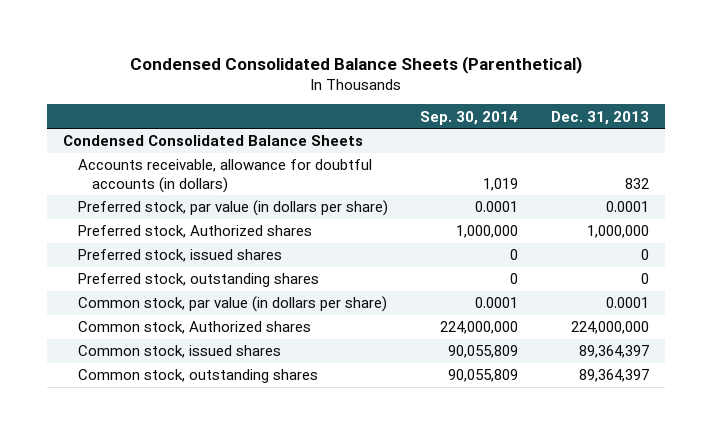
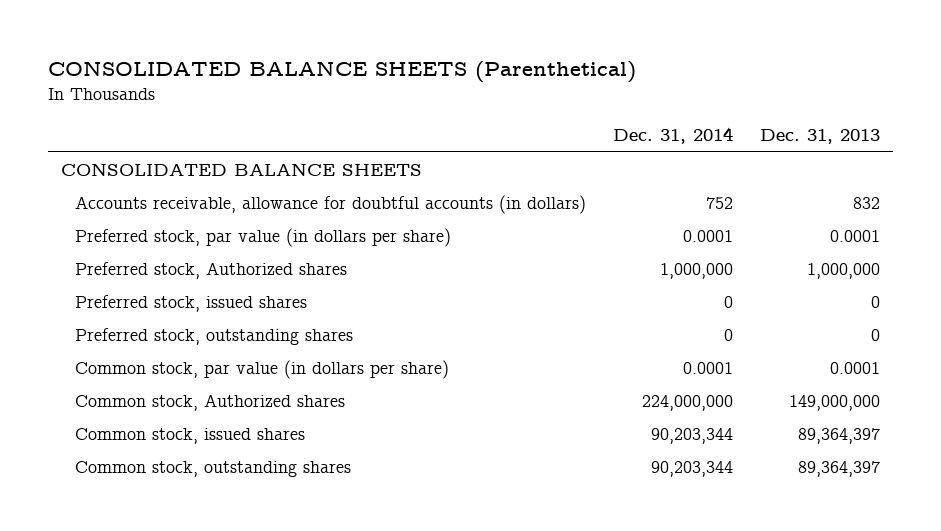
- Condensed Consolidated Balance Sheets (Parenthetical)
+ CONSOLIDATED BALANCE SHEETS (Parenthetical)
- | Sep. 30, 2014 | Dec. 31, 2013
+ | Dec. 31, 2014 | Dec. 31, 2013
- Condensed Consolidated Balance Sheets
+ CONSOLIDATED BALANCE SHEETS
- Common stock, Authorized shares | 224,000,000 | 224,000,000
+ Common stock, Authorized shares | 224,000,000 | 149,000,000

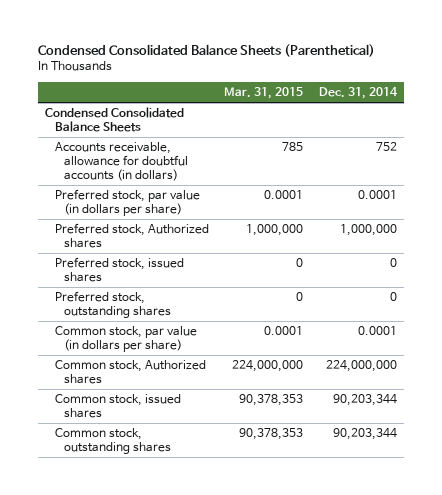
- CONSOLIDATED BALANCE SHEETS (Parenthetical)
+ Condensed Consolidated Balance Sheets (Parenthetical)
- | Dec. 31, 2014 | Dec. 31, 2013
+ | Mar. 31, 2015 | Dec. 31, 2014
- CONSOLIDATED BALANCE SHEETS
+ Condensed Consolidated Balance Sheets

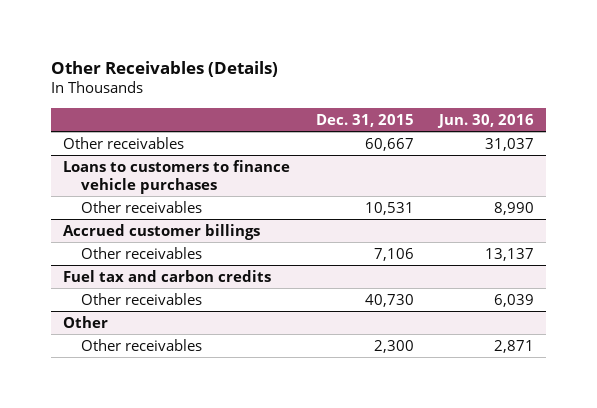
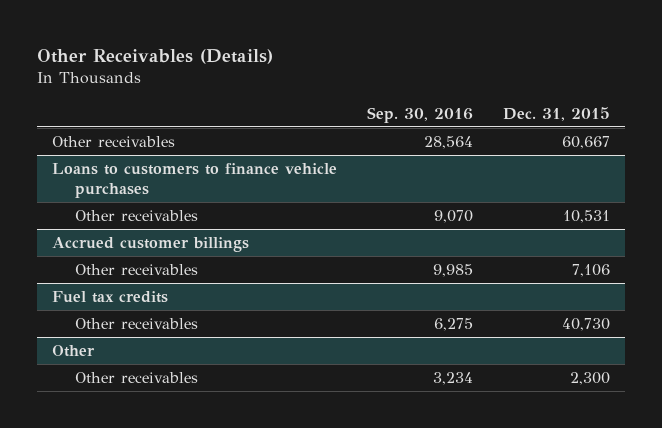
- | Dec. 31, 2015 | Jun. 30, 2016
+ | Sep. 30, 2016 | Dec. 31, 2015
- Fuel tax and carbon credits
+ Fuel tax credits

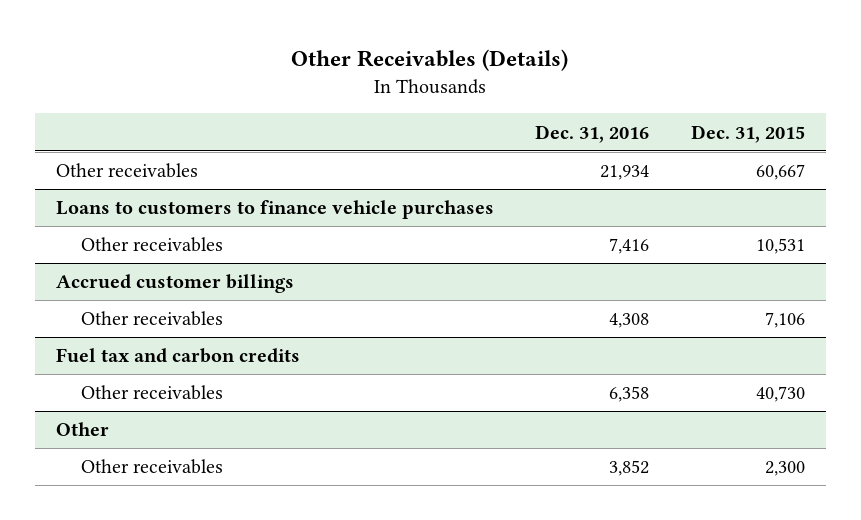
- | Sep. 30, 2016 | Dec. 31, 2015
+ | Dec. 31, 2016 | Dec. 31, 2015
- Fuel tax credits
+ Fuel tax and carbon credits

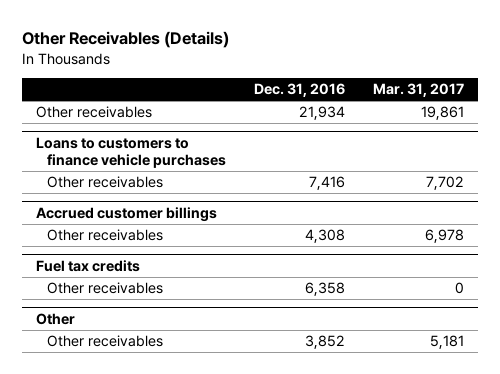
- | Dec. 31, 2016 | Dec. 31, 2015
+ | Dec. 31, 2016 | Mar. 31, 2017
- Fuel tax and carbon credits
+ Fuel tax credits

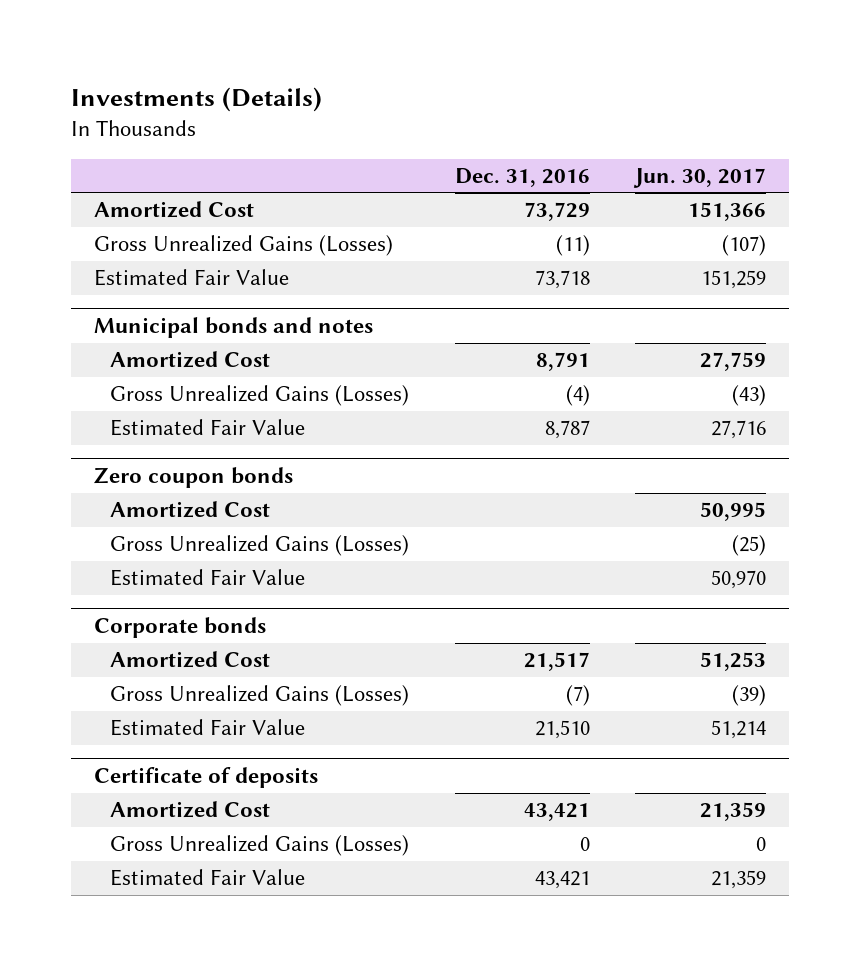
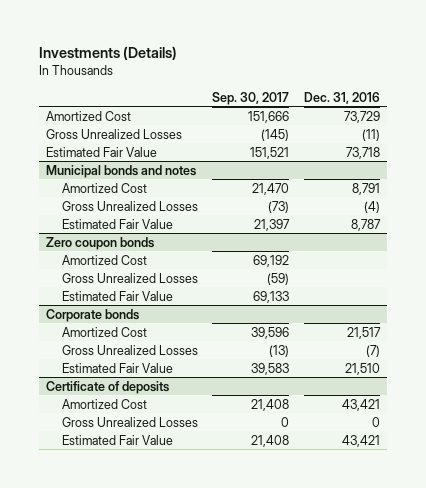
- | Dec. 31, 2016 | Jun. 30, 2017
+ | Sep. 30, 2017 | Dec. 31, 2016
- Gross Unrealized Gains (Losses) | (11) | (107)
+ Gross Unrealized Losses | (145) | (11)
@ Municipal bonds and notes
- Gross Unrealized Gains (Losses) | (4) | (43)
+ Gross Unrealized Losses | (73) | (4)
@ Zero coupon bonds
- Gross Unrealized Gains (Losses) | | (25)
+ Gross Unrealized Losses | (59) |
@ Corporate bonds
- Gross Unrealized Gains (Losses) | (7) | (39)
+ Gross Unrealized Losses | (13) | (7)
@ Certificate of deposits
- Gross Unrealized Gains (Losses) | 0 | 0
+ Gross Unrealized Losses | 0 | 0

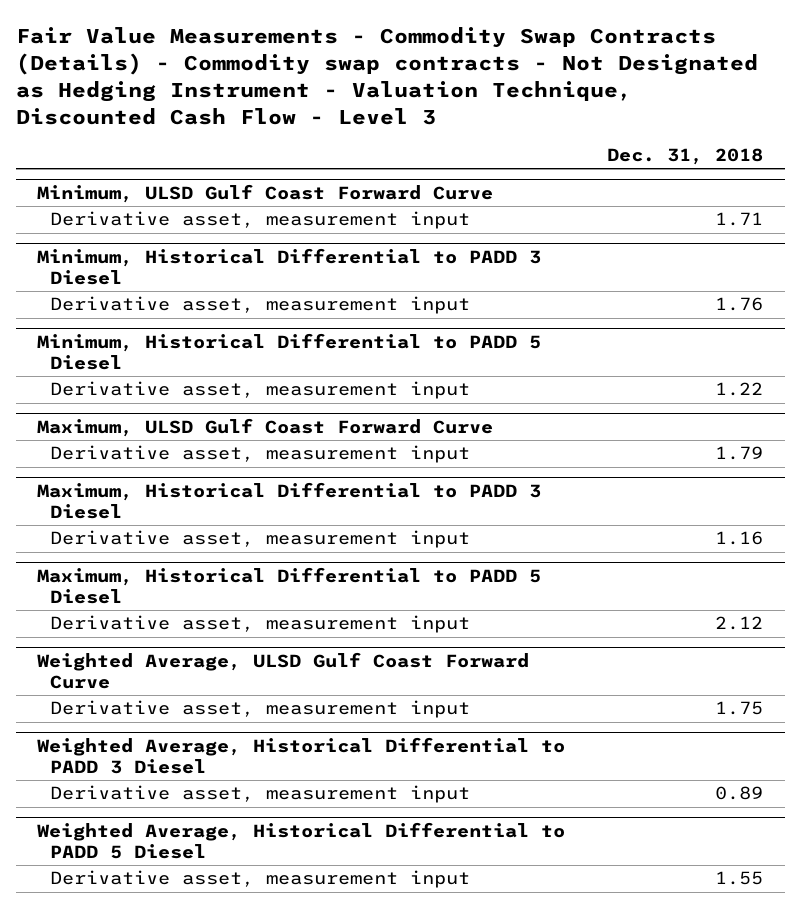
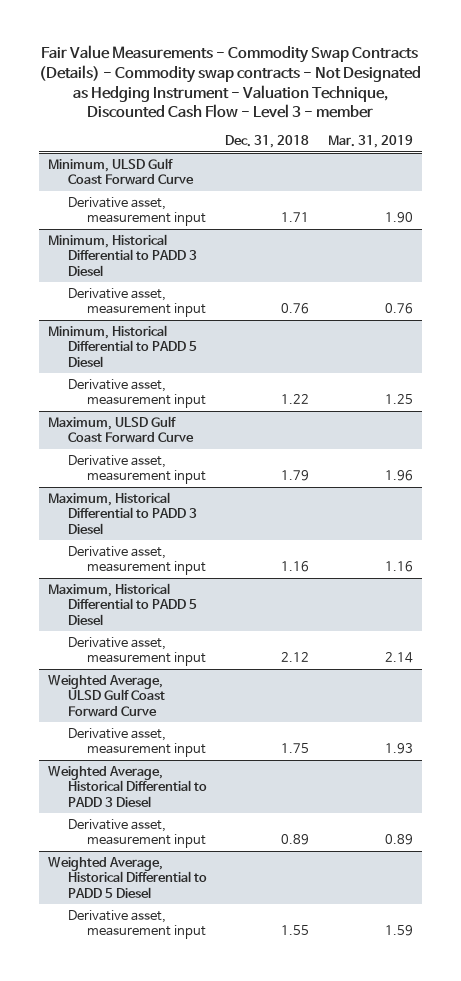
- Fair Value Measurements - Commodity Swap Contracts (Details) - Commodity swap contracts - Not Designated as Hedging Instrument - Valuation Technique, Discounted Cash Flow - Level 3
+ Fair Value Measurements - Commodity Swap Contracts (Details) - Commodity swap contracts - Not Designated as Hedging Instrument - Valuation Technique, Discounted Cash Flow - Level 3 - member
- | Dec. 31, 2018
+ | Dec. 31, 2018 | Mar. 31, 2019
@ Minimum, Historical Differential to PADD 3 Diesel
- Derivative asset, measurement input | 1.76
+ Derivative asset, measurement input | 0.76 | 0.76

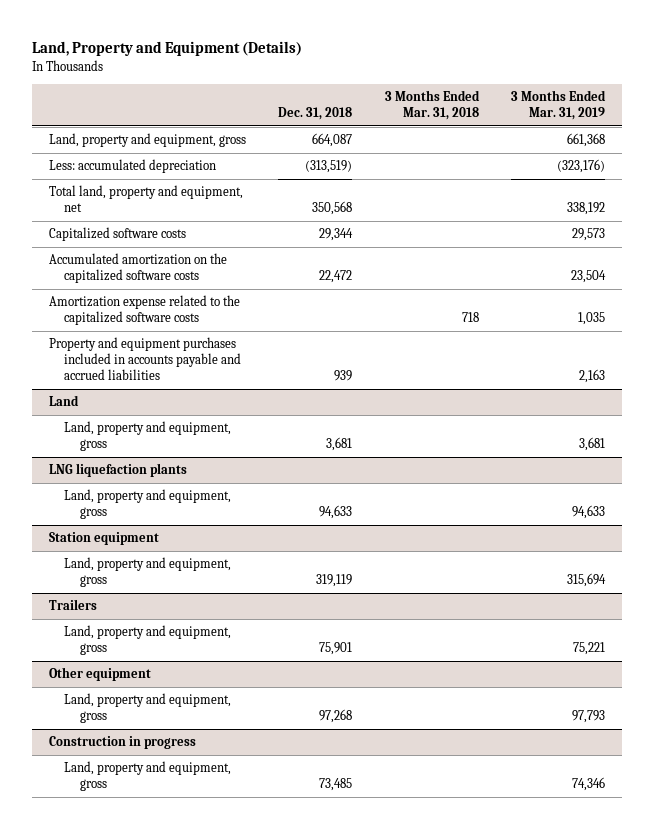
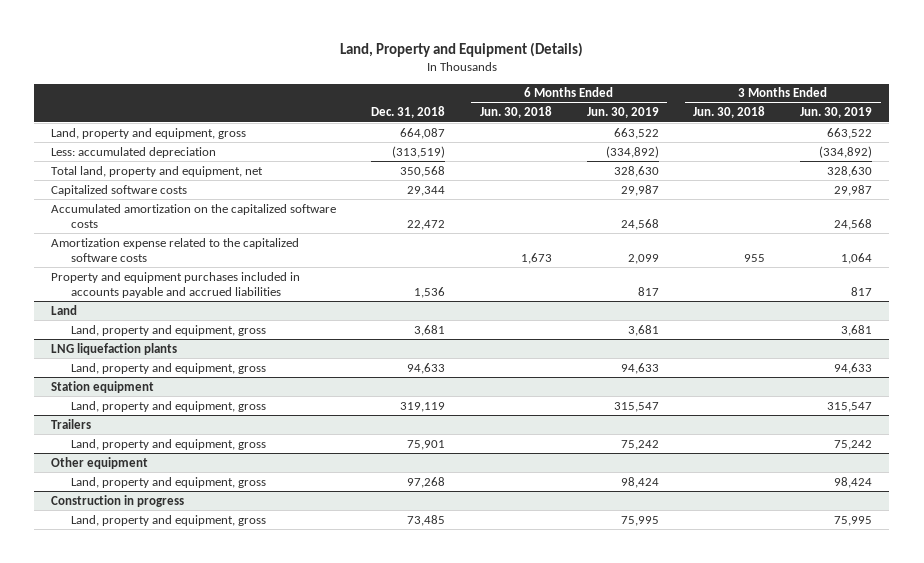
- | Dec. 31, 2018 | 3 Months Ended Mar. 31, 2018 | 3 Months Ended Mar. 31, 2019
+ | Dec. 31, 2018 | 6 Months Ended Jun. 30, 2018 | 6 Months Ended Jun. 30, 2019 | 3 Months Ended Jun. 30, 2018 | 3 Months Ended Jun. 30, 2019
- Property and equipment purchases included in accounts payable and accrued liabilities | 939 | | 2,163
+ Property and equipment purchases included in accounts payable and accrued liabilities | 1,536 | | 817 | | 817

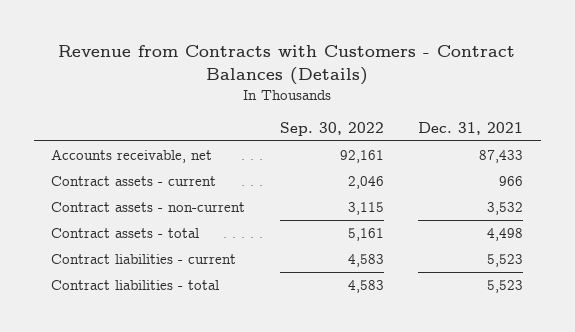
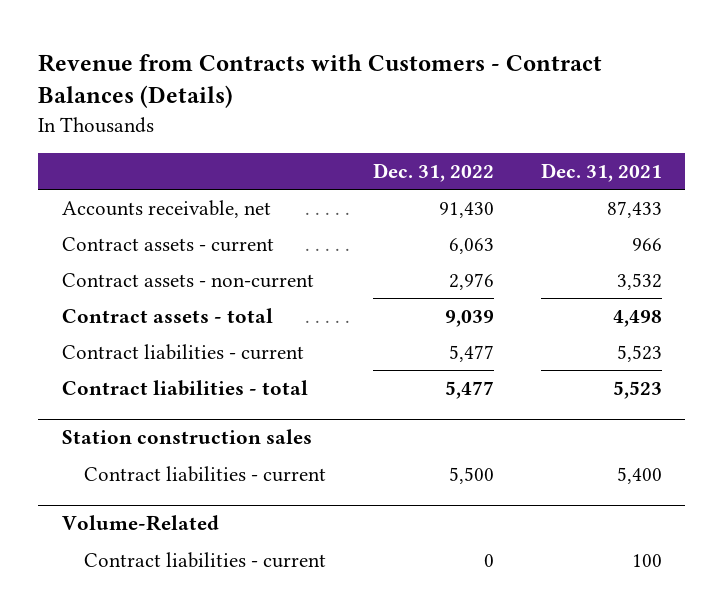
- | Sep. 30, 2022 | Dec. 31, 2021
+ | Dec. 31, 2022 | Dec. 31, 2021
+ Station construction sales
+ Contract liabilities - current | 5,500 | 5,400
+ Volume-Related
+ Contract liabilities - current | 0 | 100

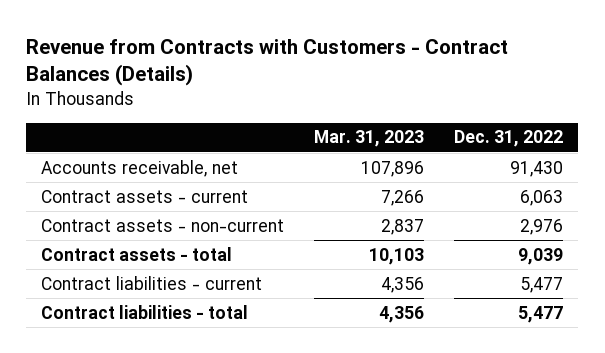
- | Dec. 31, 2022 | Dec. 31, 2021
+ | Mar. 31, 2023 | Dec. 31, 2022
- Station construction sales
- Contract liabilities - current | 5,500 | 5,400
- Volume-Related
- Contract liabilities - current | 0 | 100

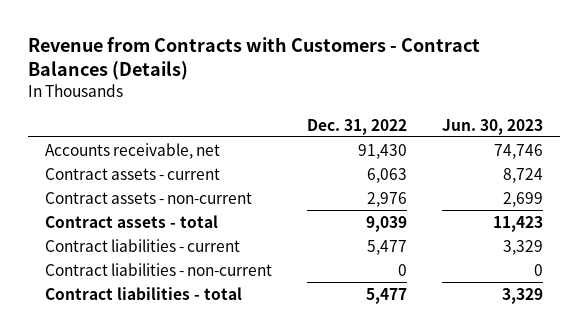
- | Mar. 31, 2023 | Dec. 31, 2022
+ | Dec. 31, 2022 | Jun. 30, 2023
+ Contract liabilities - non-current | 0 | 0

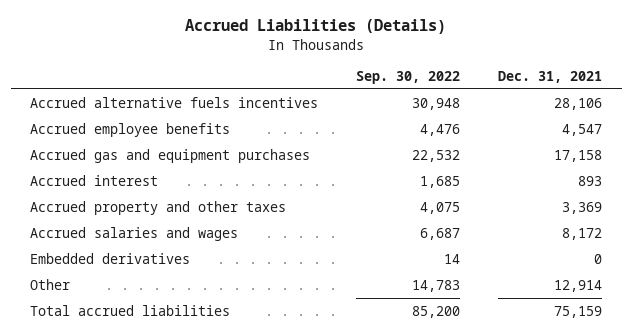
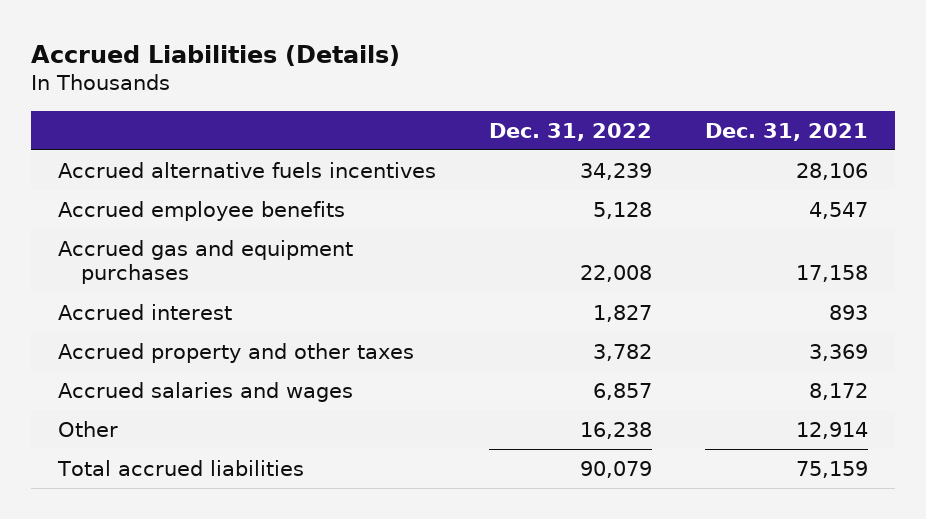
- | Sep. 30, 2022 | Dec. 31, 2021
+ | Dec. 31, 2022 | Dec. 31, 2021
- Embedded derivatives | 14 | 0

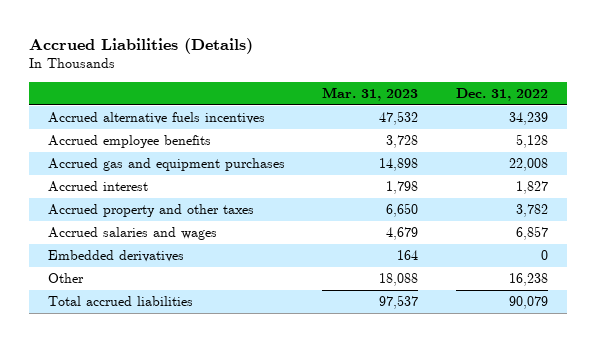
- | Dec. 31, 2022 | Dec. 31, 2021
+ | Mar. 31, 2023 | Dec. 31, 2022
+ Embedded derivatives | 164 | 0

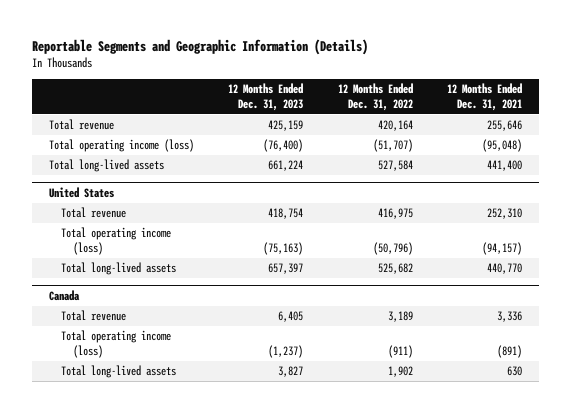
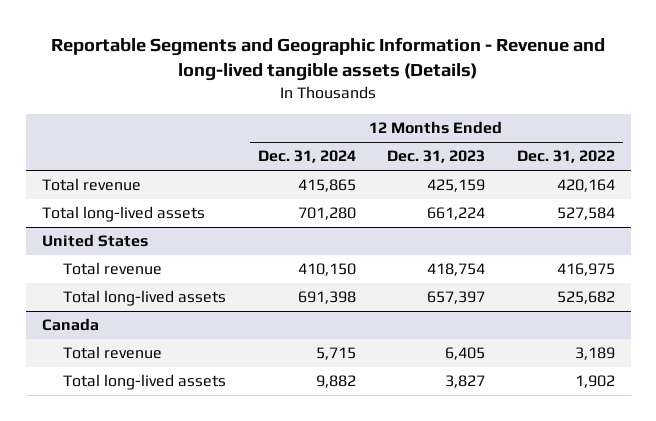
- Reportable Segments and Geographic Information (Details)
+ Reportable Segments and Geographic Information - Revenue and long-lived tangible assets (Details)
- | 12 Months Ended Dec. 31, 2023 | 12 Months Ended Dec. 31, 2022 | 12 Months Ended Dec. 31, 2021
+ | 12 Months Ended Dec. 31, 2024 | 12 Months Ended Dec. 31, 2023 | 12 Months Ended Dec. 31, 2022
- Total operating income (loss) | (76,400) | (51,707) | (95,048)
@ United States
- Total operating income (loss) | (75,163) | (50,796) | (94,157)
@ Canada
- Total operating income (loss) | (1,237) | (911) | (891)

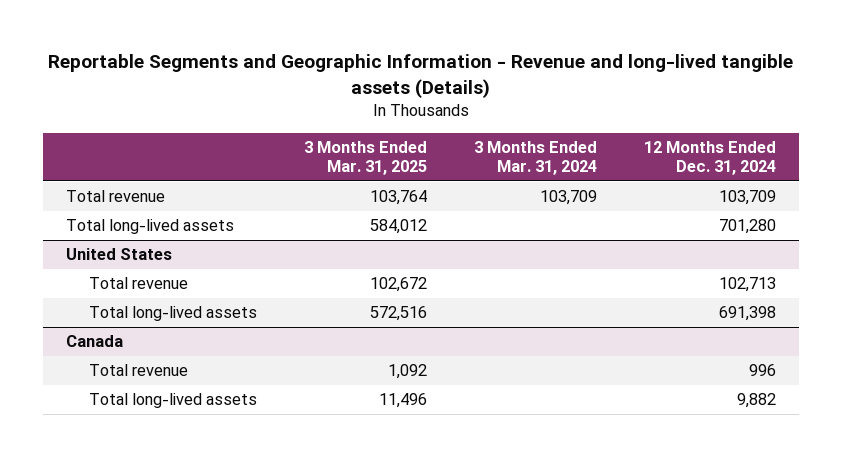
- | 12 Months Ended Dec. 31, 2024 | 12 Months Ended Dec. 31, 2023 | 12 Months Ended Dec. 31, 2022
+ | 3 Months Ended Mar. 31, 2025 | 3 Months Ended Mar. 31, 2024 | 12 Months Ended Dec. 31, 2024
- Total revenue | 415,865 | 425,159 | 420,164
+ Total revenue | 103,764 | 103,709 | 103,709
@ United States
- Total revenue | 410,150 | 418,754 | 416,975
+ Total revenue | 102,672 | | 102,713
@ Canada
- Total revenue | 5,715 | 6,405 | 3,189
+ Total revenue | 1,092 | | 996

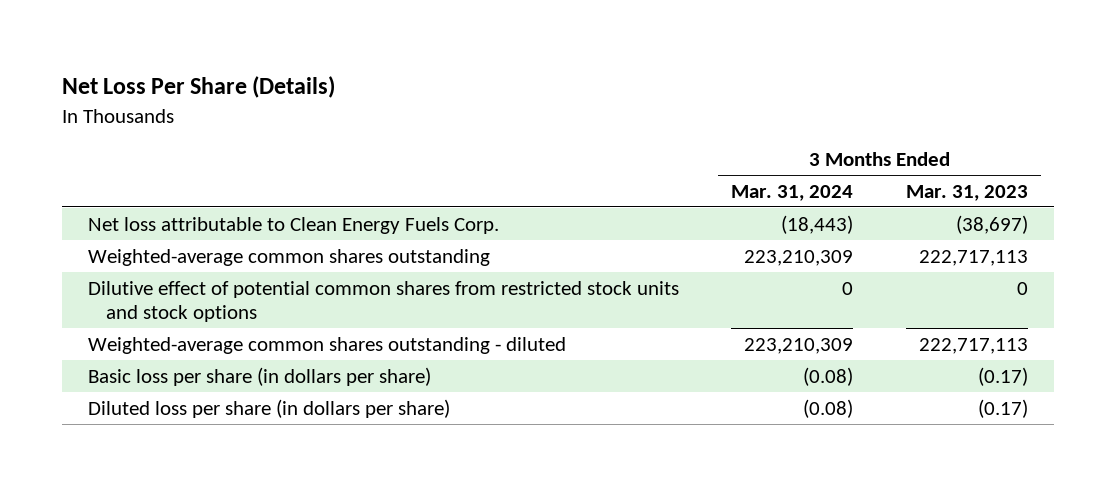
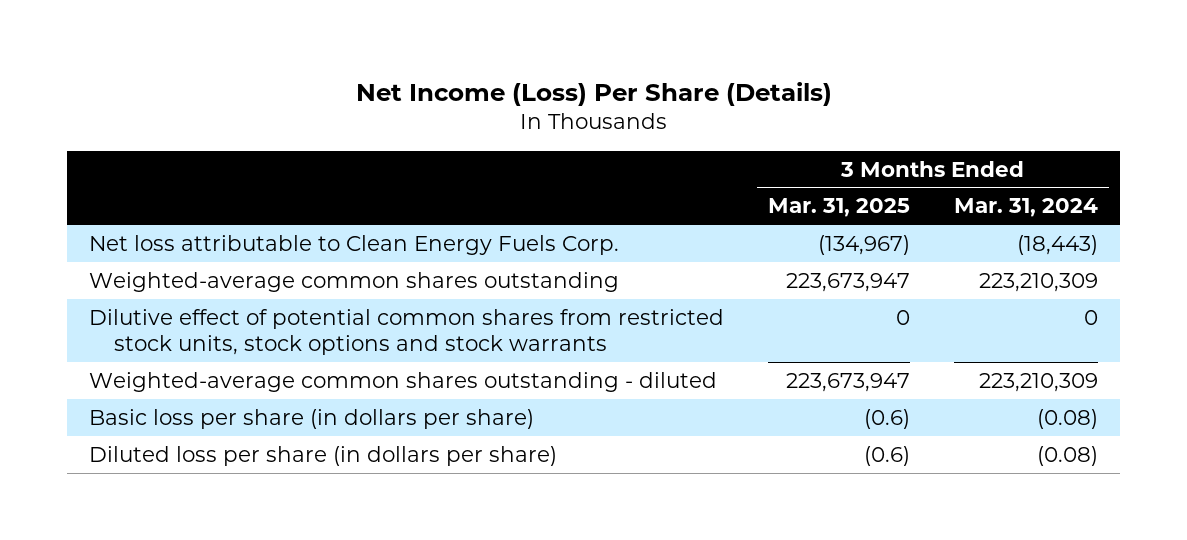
- Net Loss Per Share (Details)
+ Net Income (Loss) Per Share (Details)
- | 3 Months Ended Mar. 31, 2024 | 3 Months Ended Mar. 31, 2023
+ | 3 Months Ended Mar. 31, 2025 | 3 Months Ended Mar. 31, 2024
- Dilutive effect of potential common shares from restricted stock units and stock options | 0 | 0
+ Dilutive effect of potential common shares from restricted stock units, stock options and stock warrants | 0 | 0

